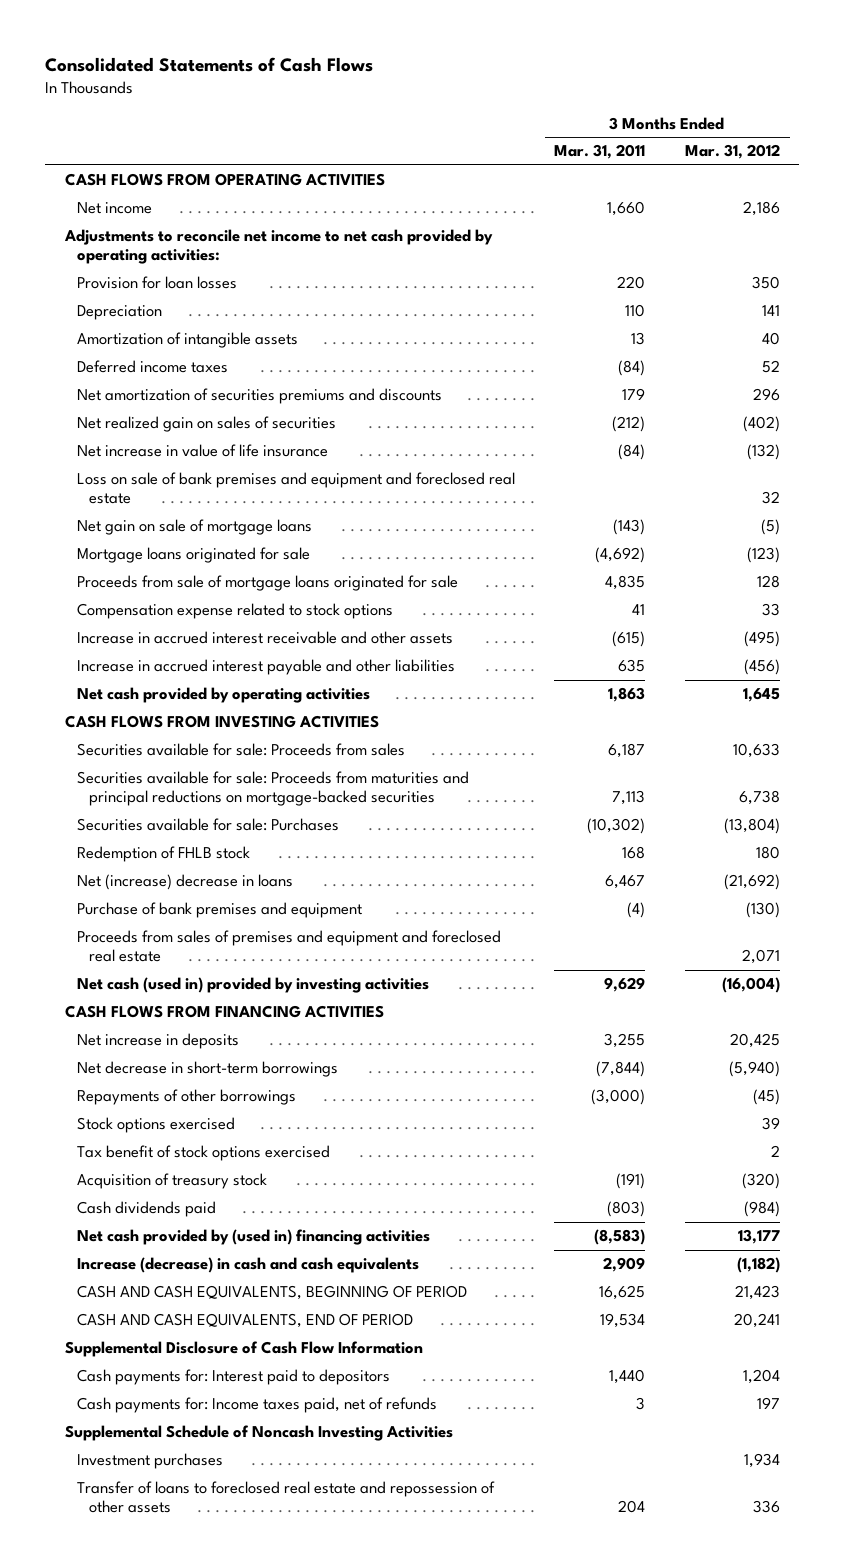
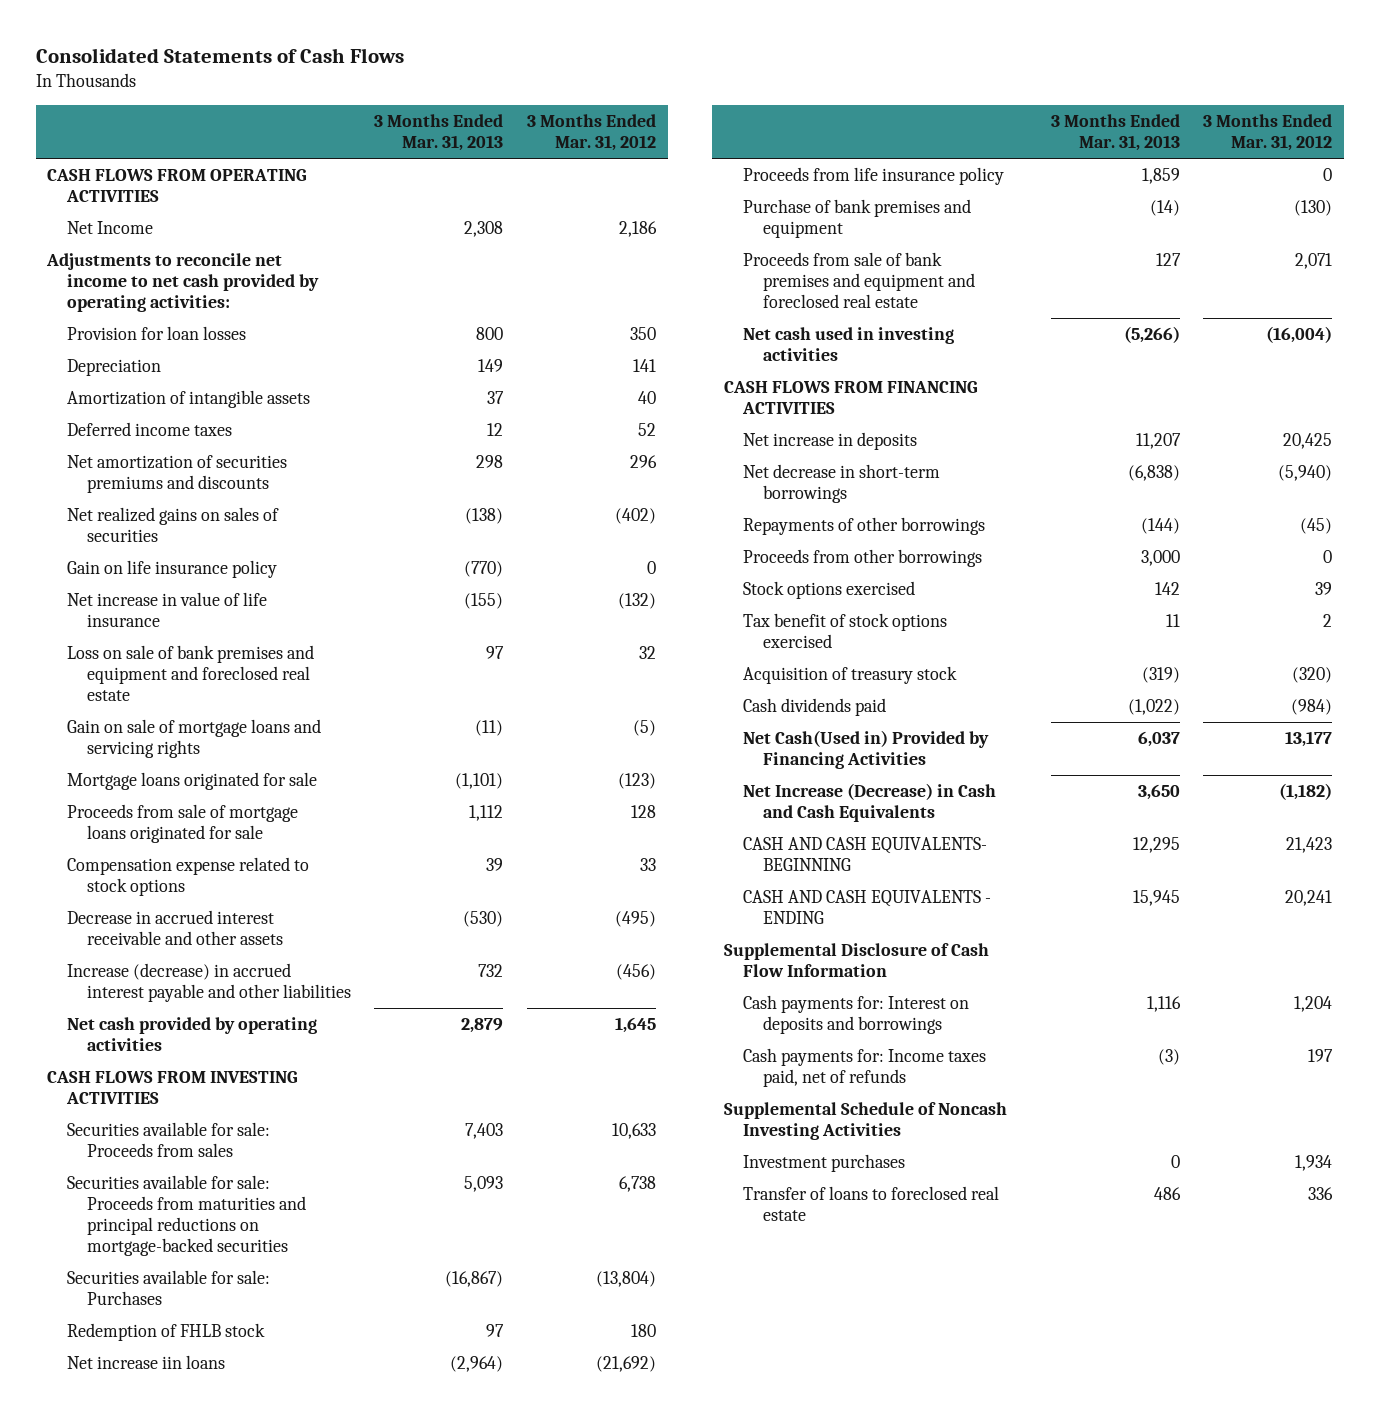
- | 3 Months Ended Mar. 31, 2011 | 3 Months Ended Mar. 31, 2012
+ | 3 Months Ended Mar. 31, 2013 | 3 Months Ended Mar. 31, 2012
- Net income | 1,660 | 2,186
+ Net Income | 2,308 | 2,186
- Net realized gain on sales of securities | (212) | (402)
+ Net realized gains on sales of securities | (138) | (402)
+ Gain on life insurance policy | (770) | 0
- Net gain on sale of mortgage loans | (143) | (5)
+ Gain on sale of mortgage loans and servicing rights | (11) | (5)
- Increase in accrued interest receivable and other assets | (615) | (495)
- Increase in accrued interest payable and other liabilities | 635 | (456)
+ Decrease in accrued interest receivable and other assets | (530) | (495)
+ Increase (decrease) in accrued interest payable and other liabilities | 732 | (456)
- Net (increase) decrease in loans | 6,467 | (21,692)
+ Net increase iin loans | (2,964) | (21,692)
+ Proceeds from life insurance policy | 1,859 | 0
- Proceeds from sales of premises and equipment and foreclosed real estate | | 2,071
- Net cash (used in) provided by investing activities | 9,629 | (16,004)
+ Proceeds from sale of bank premises and equipment and foreclosed real estate | 127 | 2,071
+ Net cash used in investing activities | (5,266) | (16,004)
+ Proceeds from other borrowings | 3,000 | 0
- Net cash provided by (used in) financing activities | (8,583) | 13,177
- Increase (decrease) in cash and cash equivalents | 2,909 | (1,182)
- CASH AND CASH EQUIVALENTS, BEGINNING OF PERIOD | 16,625 | 21,423
- CASH AND CASH EQUIVALENTS, END OF PERIOD | 19,534 | 20,241
+ Net Cash(Used in) Provided by Financing Activities | 6,037 | 13,177
+ Net Increase (Decrease) in Cash and Cash Equivalents | 3,650 | (1,182)
+ CASH AND CASH EQUIVALENTS- BEGINNING | 12,295 | 21,423
+ CASH AND CASH EQUIVALENTS - ENDING | 15,945 | 20,241
- Cash payments for: Interest paid to depositors | 1,440 | 1,204
+ Cash payments for: Interest on deposits and borrowings | 1,116 | 1,204
- Transfer of loans to foreclosed real estate and repossession of other assets | 204 | 336
+ Transfer of loans to foreclosed real estate | 486 | 336

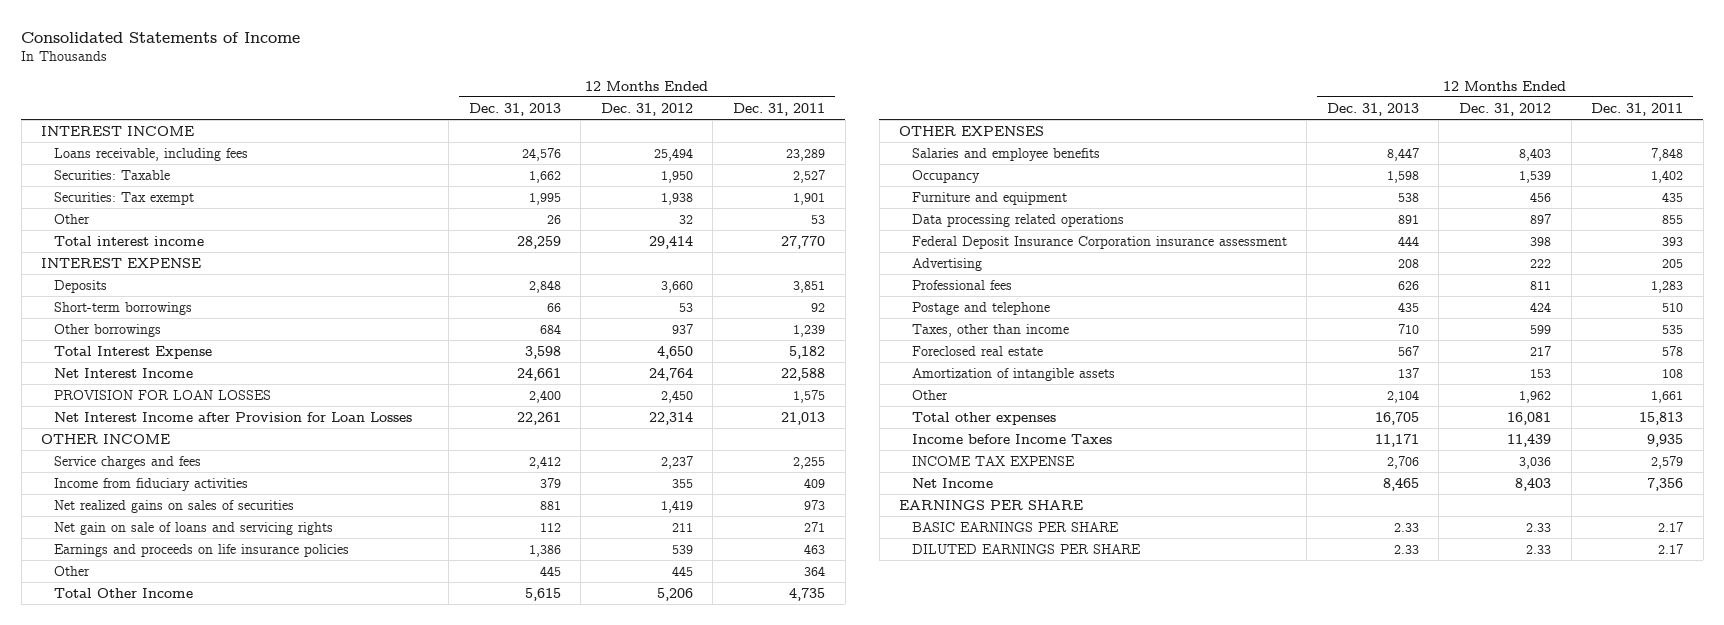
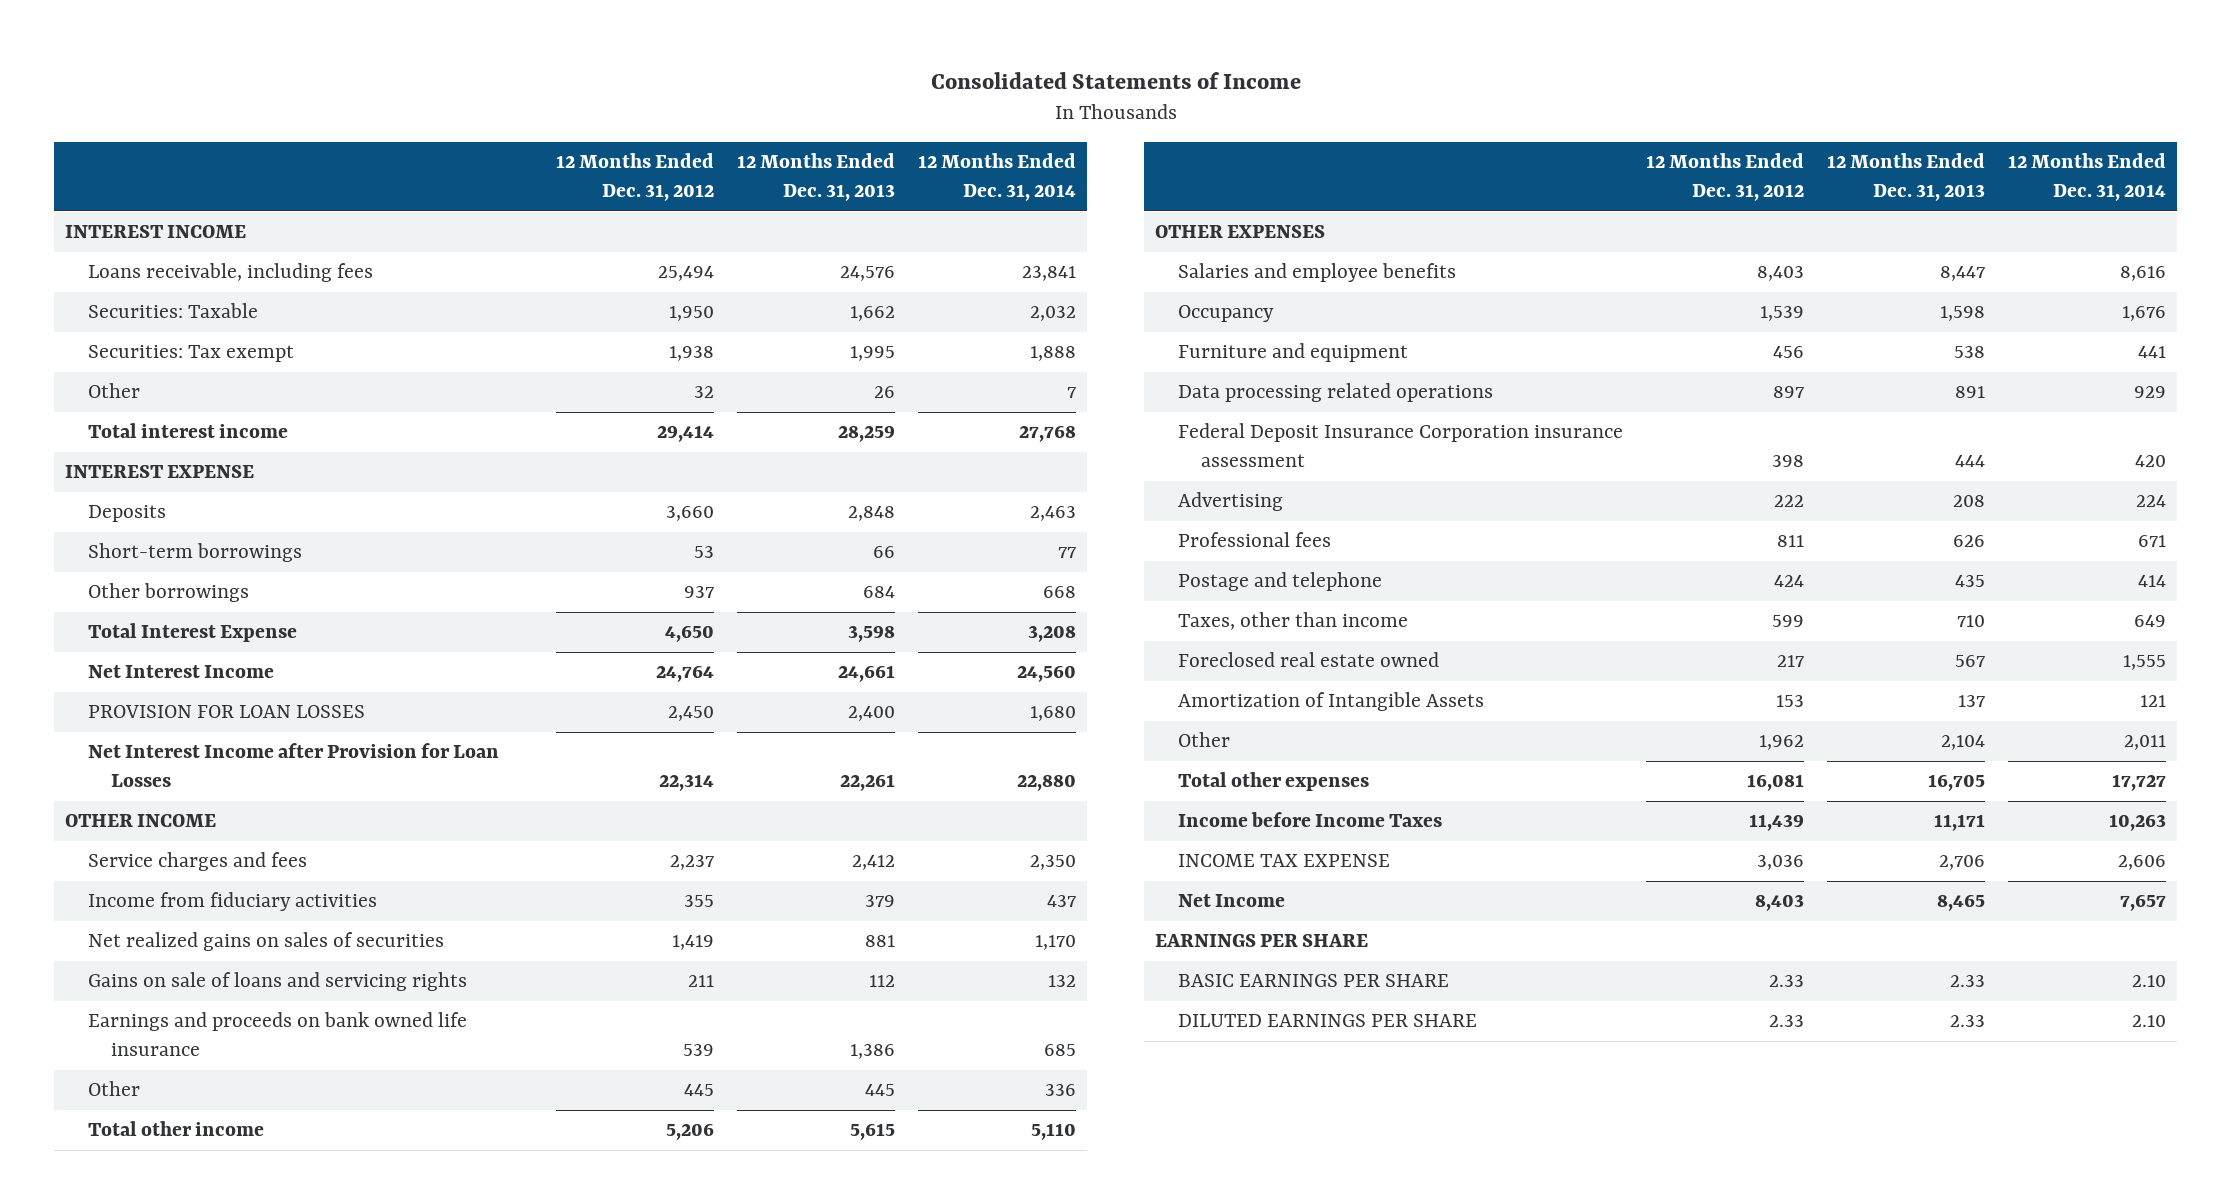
- | 12 Months Ended Dec. 31, 2013 | 12 Months Ended Dec. 31, 2012 | 12 Months Ended Dec. 31, 2011
+ | 12 Months Ended Dec. 31, 2012 | 12 Months Ended Dec. 31, 2013 | 12 Months Ended Dec. 31, 2014
- Net gain on sale of loans and servicing rights | 112 | 211 | 271
- Earnings and proceeds on life insurance policies | 1,386 | 539 | 463
+ Gains on sale of loans and servicing rights | 211 | 112 | 132
+ Earnings and proceeds on bank owned life insurance | 539 | 1,386 | 685
- Total Other Income | 5,615 | 5,206 | 4,735
+ Total other income | 5,206 | 5,615 | 5,110
- Foreclosed real estate | 567 | 217 | 578
- Amortization of intangible assets | 137 | 153 | 108
+ Foreclosed real estate owned | 217 | 567 | 1,555
+ Amortization of Intangible Assets | 153 | 137 | 121

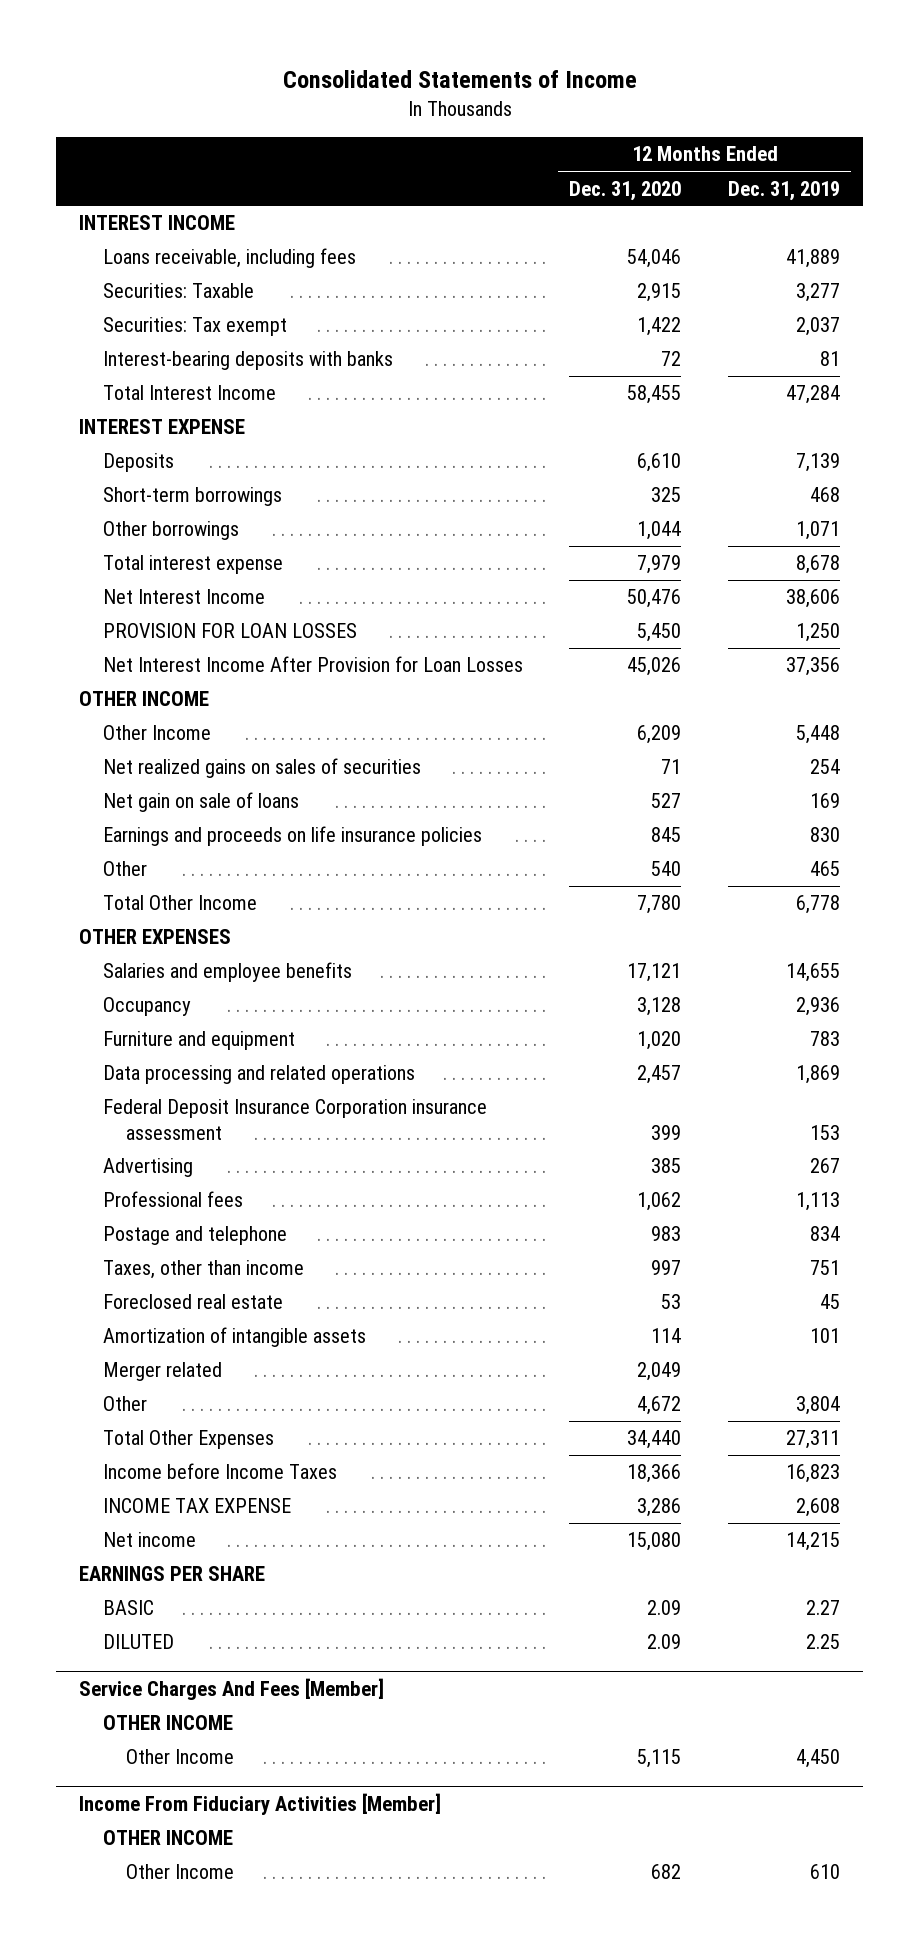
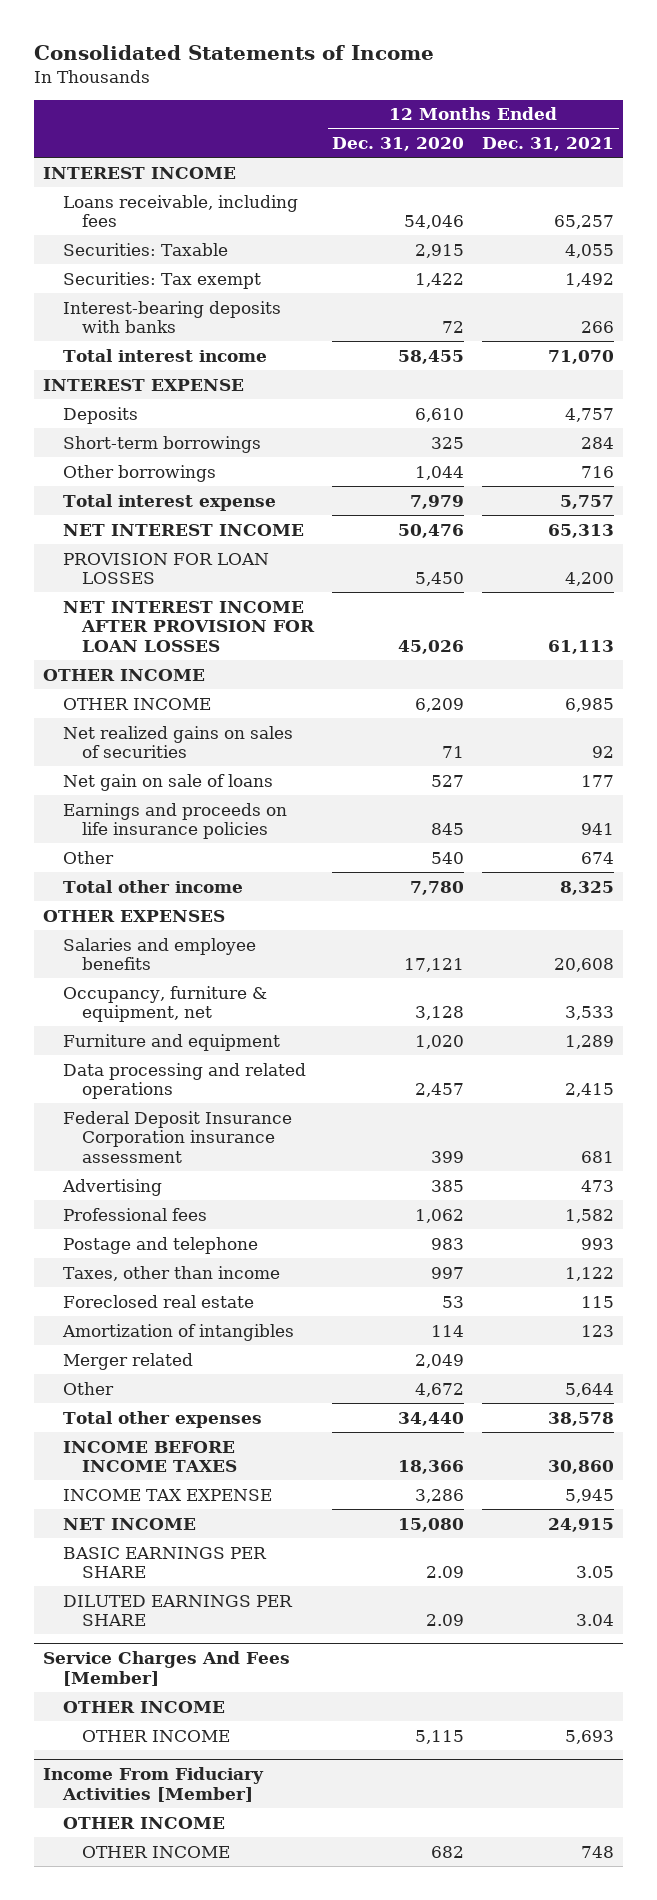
- | 12 Months Ended Dec. 31, 2020 | 12 Months Ended Dec. 31, 2019
+ | 12 Months Ended Dec. 31, 2020 | 12 Months Ended Dec. 31, 2021
- Total Interest Income | 58,455 | 47,284
+ Total interest income | 58,455 | 71,070
- Net Interest Income | 50,476 | 38,606
+ NET INTEREST INCOME | 50,476 | 65,313
- Net Interest Income After Provision for Loan Losses | 45,026 | 37,356
+ NET INTEREST INCOME AFTER PROVISION FOR LOAN LOSSES | 45,026 | 61,113
- Other Income | 6,209 | 5,448
+ OTHER INCOME | 6,209 | 6,985
- Total Other Income | 7,780 | 6,778
+ Total other income | 7,780 | 8,325
- Occupancy | 3,128 | 2,936
+ Occupancy, furniture & equipment, net | 3,128 | 3,533
- Amortization of intangible assets | 114 | 101
+ Amortization of intangibles | 114 | 123
- Total Other Expenses | 34,440 | 27,311
- Income before Income Taxes | 18,366 | 16,823
+ Total other expenses | 34,440 | 38,578
+ INCOME BEFORE INCOME TAXES | 18,366 | 30,860
- Net income | 15,080 | 14,215
- EARNINGS PER SHARE
- BASIC | 2.09 | 2.27
- DILUTED | 2.09 | 2.25
+ NET INCOME | 15,080 | 24,915
+ BASIC EARNINGS PER SHARE | 2.09 | 3.05
+ DILUTED EARNINGS PER SHARE | 2.09 | 3.04
@ Service Charges And Fees [Member]
- Other Income | 5,115 | 4,450
+ OTHER INCOME | 5,115 | 5,693
@ Income From Fiduciary Activities [Member]
- Other Income | 682 | 610
+ OTHER INCOME | 682 | 748

